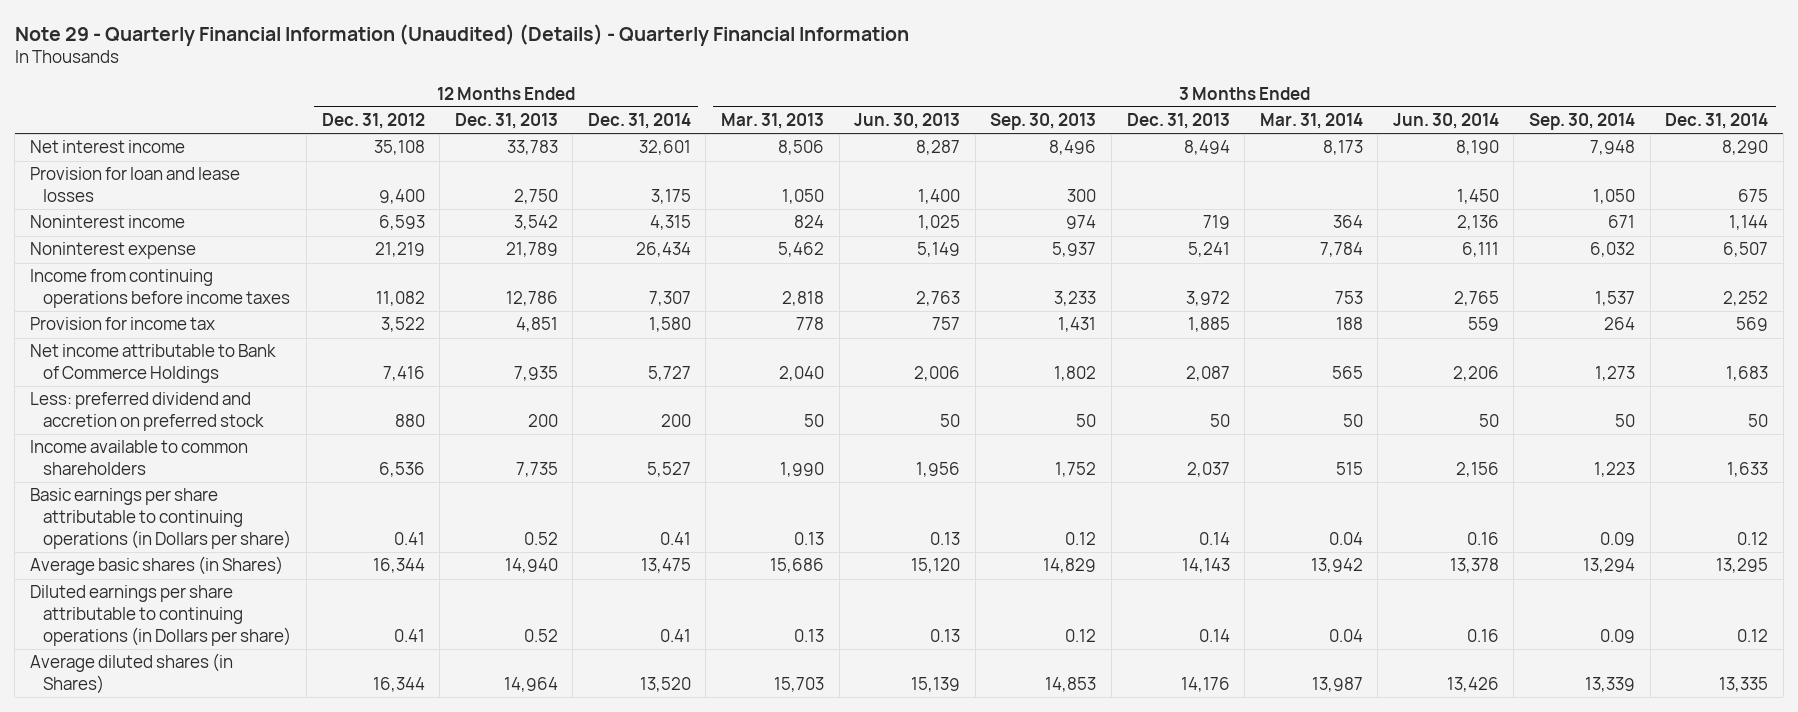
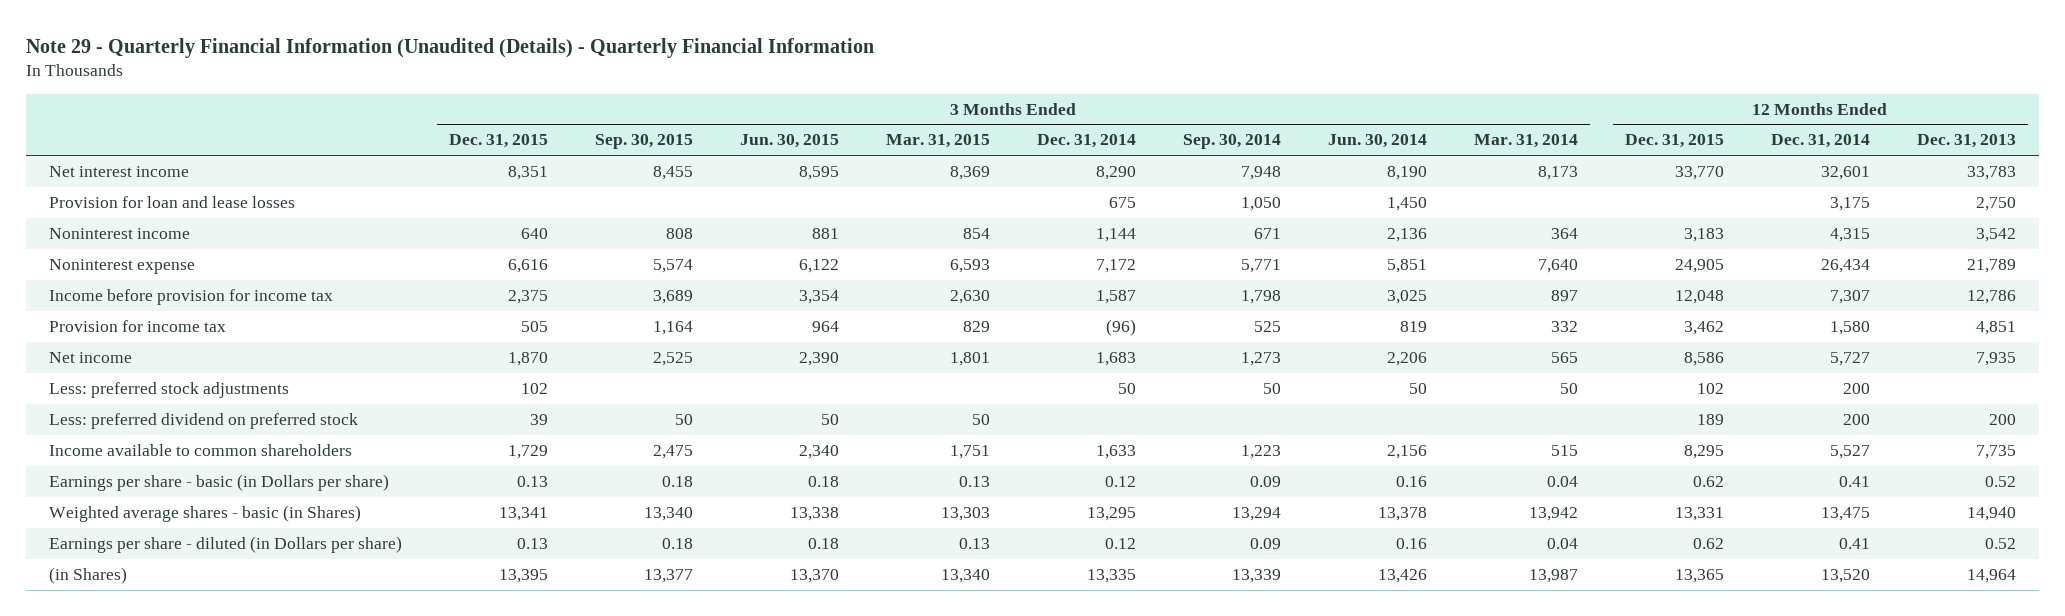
- Note 29 - Quarterly Financial Information (Unaudited) (Details) - Quarterly Financial Information
+ Note 29 - Quarterly Financial Information (Unaudited (Details) - Quarterly Financial Information
- | 12 Months Ended Dec. 31, 2012 | 12 Months Ended Dec. 31, 2013 | 12 Months Ended Dec. 31, 2014 | 3 Months Ended Mar. 31, 2013 | 3 Months Ended Jun. 30, 2013 | 3 Months Ended Sep. 30, 2013 | 3 Months Ended Dec. 31, 2013 | 3 Months Ended Mar. 31, 2014 | 3 Months Ended Jun. 30, 2014 | 3 Months Ended Sep. 30, 2014 | 3 Months Ended Dec. 31, 2014
+ | 3 Months Ended Dec. 31, 2015 | 3 Months Ended Sep. 30, 2015 | 3 Months Ended Jun. 30, 2015 | 3 Months Ended Mar. 31, 2015 | 3 Months Ended Dec. 31, 2014 | 3 Months Ended Sep. 30, 2014 | 3 Months Ended Jun. 30, 2014 | 3 Months Ended Mar. 31, 2014 | 12 Months Ended Dec. 31, 2015 | 12 Months Ended Dec. 31, 2014 | 12 Months Ended Dec. 31, 2013
- Noninterest expense | 21,219 | 21,789 | 26,434 | 5,462 | 5,149 | 5,937 | 5,241 | 7,784 | 6,111 | 6,032 | 6,507
- Income from continuing operations before income taxes | 11,082 | 12,786 | 7,307 | 2,818 | 2,763 | 3,233 | 3,972 | 753 | 2,765 | 1,537 | 2,252
- Provision for income tax | 3,522 | 4,851 | 1,580 | 778 | 757 | 1,431 | 1,885 | 188 | 559 | 264 | 569
- Net income attributable to Bank of Commerce Holdings | 7,416 | 7,935 | 5,727 | 2,040 | 2,006 | 1,802 | 2,087 | 565 | 2,206 | 1,273 | 1,683
- Less: preferred dividend and accretion on preferred stock | 880 | 200 | 200 | 50 | 50 | 50 | 50 | 50 | 50 | 50 | 50
+ Noninterest expense | 6,616 | 5,574 | 6,122 | 6,593 | 7,172 | 5,771 | 5,851 | 7,640 | 24,905 | 26,434 | 21,789
+ Income before provision for income tax | 2,375 | 3,689 | 3,354 | 2,630 | 1,587 | 1,798 | 3,025 | 897 | 12,048 | 7,307 | 12,786
+ Provision for income tax | 505 | 1,164 | 964 | 829 | (96) | 525 | 819 | 332 | 3,462 | 1,580 | 4,851
+ Net income | 1,870 | 2,525 | 2,390 | 1,801 | 1,683 | 1,273 | 2,206 | 565 | 8,586 | 5,727 | 7,935
+ Less: preferred stock adjustments | 102 | | | | 50 | 50 | 50 | 50 | 102 | 200 |
+ Less: preferred dividend on preferred stock | 39 | 50 | 50 | 50 | | | | | 189 | 200 | 200
- Basic earnings per share attributable to continuing operations (in Dollars per share) | 0.41 | 0.52 | 0.41 | 0.13 | 0.13 | 0.12 | 0.14 | 0.04 | 0.16 | 0.09 | 0.12
- Average basic shares (in Shares) | 16,344 | 14,940 | 13,475 | 15,686 | 15,120 | 14,829 | 14,143 | 13,942 | 13,378 | 13,294 | 13,295
- Diluted earnings per share attributable to continuing operations (in Dollars per share) | 0.41 | 0.52 | 0.41 | 0.13 | 0.13 | 0.12 | 0.14 | 0.04 | 0.16 | 0.09 | 0.12
- Average diluted shares (in Shares) | 16,344 | 14,964 | 13,520 | 15,703 | 15,139 | 14,853 | 14,176 | 13,987 | 13,426 | 13,339 | 13,335
+ Earnings per share - basic (in Dollars per share) | 0.13 | 0.18 | 0.18 | 0.13 | 0.12 | 0.09 | 0.16 | 0.04 | 0.62 | 0.41 | 0.52
+ Weighted average shares - basic (in Shares) | 13,341 | 13,340 | 13,338 | 13,303 | 13,295 | 13,294 | 13,378 | 13,942 | 13,331 | 13,475 | 14,940
+ Earnings per share - diluted (in Dollars per share) | 0.13 | 0.18 | 0.18 | 0.13 | 0.12 | 0.09 | 0.16 | 0.04 | 0.62 | 0.41 | 0.52
+ (in Shares) | 13,395 | 13,377 | 13,370 | 13,340 | 13,335 | 13,339 | 13,426 | 13,987 | 13,365 | 13,520 | 14,964

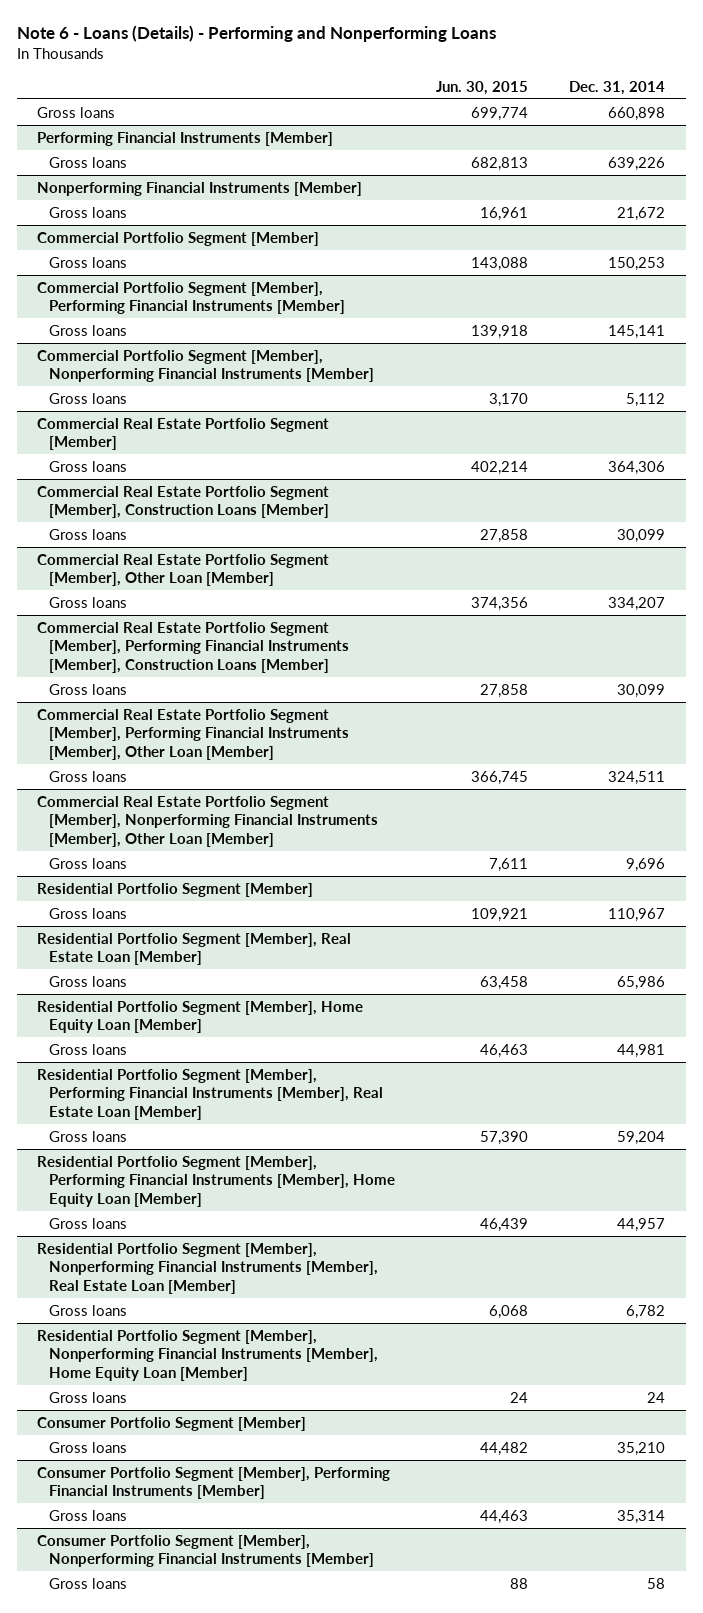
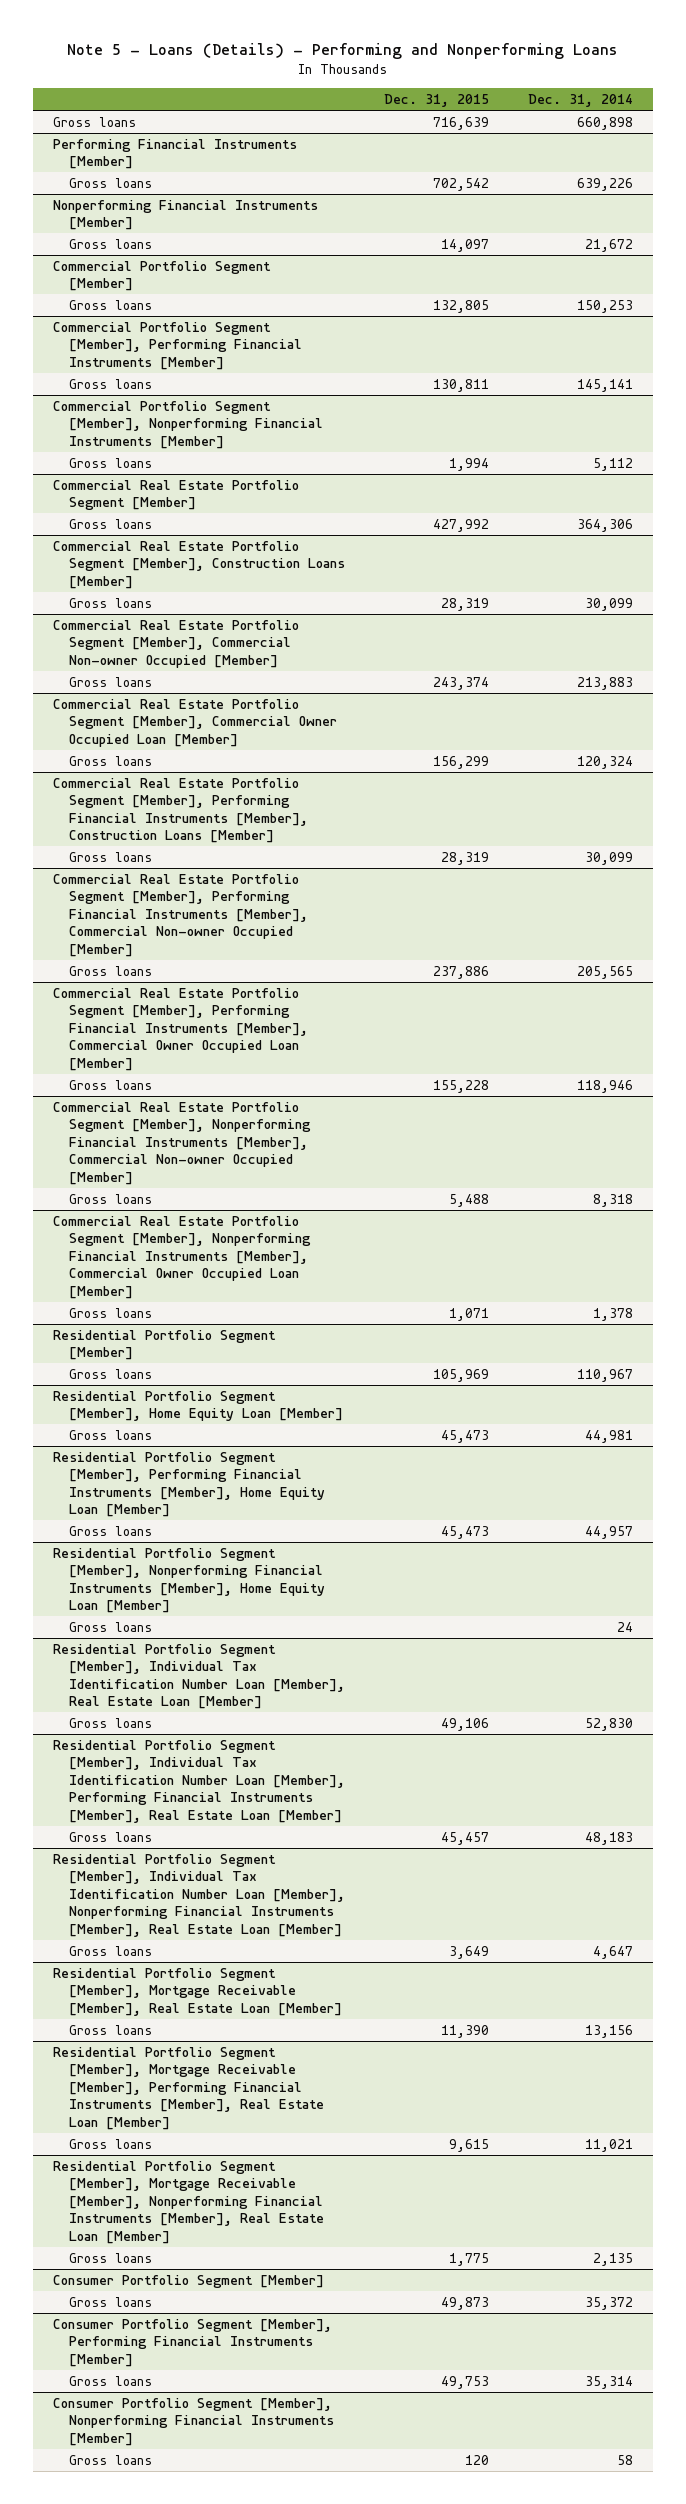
- Note 6 - Loans (Details) - Performing and Nonperforming Loans
+ Note 5 - Loans (Details) - Performing and Nonperforming Loans
- | Jun. 30, 2015 | Dec. 31, 2014
+ | Dec. 31, 2015 | Dec. 31, 2014
- Commercial Real Estate Portfolio Segment [Member], Other Loan [Member]
- Gross loans | 374,356 | 334,207
+ Commercial Real Estate Portfolio Segment [Member], Commercial Non-owner Occupied [Member]
+ Gross loans | 243,374 | 213,883
+ Commercial Real Estate Portfolio Segment [Member], Commercial Owner Occupied Loan [Member]
+ Gross loans | 156,299 | 120,324
- Commercial Real Estate Portfolio Segment [Member], Performing Financial Instruments [Member], Other Loan [Member]
- Gross loans | 366,745 | 324,511
- Commercial Real Estate Portfolio Segment [Member], Nonperforming Financial Instruments [Member], Other Loan [Member]
- Gross loans | 7,611 | 9,696
+ Commercial Real Estate Portfolio Segment [Member], Performing Financial Instruments [Member], Commercial Non-owner Occupied [Member]
+ Gross loans | 237,886 | 205,565
+ Commercial Real Estate Portfolio Segment [Member], Performing Financial Instruments [Member], Commercial Owner Occupied Loan [Member]
+ Gross loans | 155,228 | 118,946
+ Commercial Real Estate Portfolio Segment [Member], Nonperforming Financial Instruments [Member], Commercial Non-owner Occupied [Member]
+ Gross loans | 5,488 | 8,318
+ Commercial Real Estate Portfolio Segment [Member], Nonperforming Financial Instruments [Member], Commercial Owner Occupied Loan [Member]
+ Gross loans | 1,071 | 1,378
- Residential Portfolio Segment [Member], Real Estate Loan [Member]
- Gross loans | 63,458 | 65,986
- Residential Portfolio Segment [Member], Performing Financial Instruments [Member], Real Estate Loan [Member]
- Gross loans | 57,390 | 59,204
- Residential Portfolio Segment [Member], Nonperforming Financial Instruments [Member], Real Estate Loan [Member]
- Gross loans | 6,068 | 6,782
+ Residential Portfolio Segment [Member], Individual Tax Identification Number Loan [Member], Real Estate Loan [Member]
+ Gross loans | 49,106 | 52,830
+ Residential Portfolio Segment [Member], Individual Tax Identification Number Loan [Member], Performing Financial Instruments [Member], Real Estate Loan [Member]
+ Gross loans | 45,457 | 48,183
+ Residential Portfolio Segment [Member], Individual Tax Identification Number Loan [Member], Nonperforming Financial Instruments [Member], Real Estate Loan [Member]
+ Gross loans | 3,649 | 4,647
+ Residential Portfolio Segment [Member], Mortgage Receivable [Member], Real Estate Loan [Member]
+ Gross loans | 11,390 | 13,156
+ Residential Portfolio Segment [Member], Mortgage Receivable [Member], Performing Financial Instruments [Member], Real Estate Loan [Member]
+ Gross loans | 9,615 | 11,021
+ Residential Portfolio Segment [Member], Mortgage Receivable [Member], Nonperforming Financial Instruments [Member], Real Estate Loan [Member]
+ Gross loans | 1,775 | 2,135
@ Consumer Portfolio Segment [Member]
- Gross loans | 44,482 | 35,210
+ Gross loans | 49,873 | 35,372

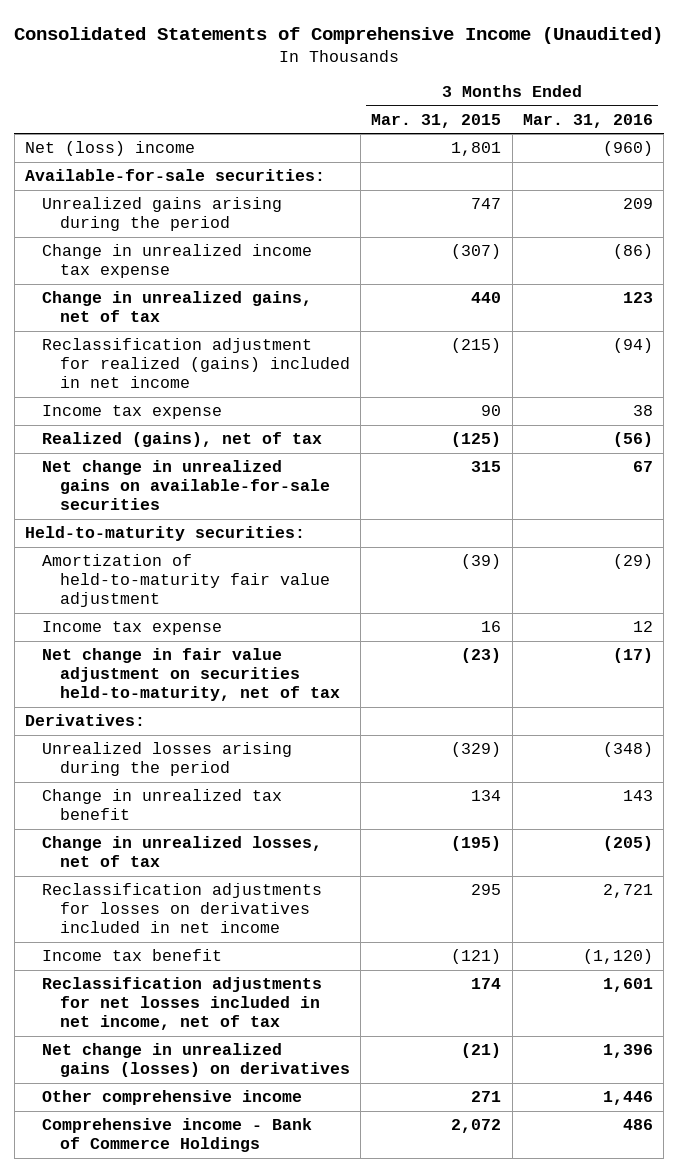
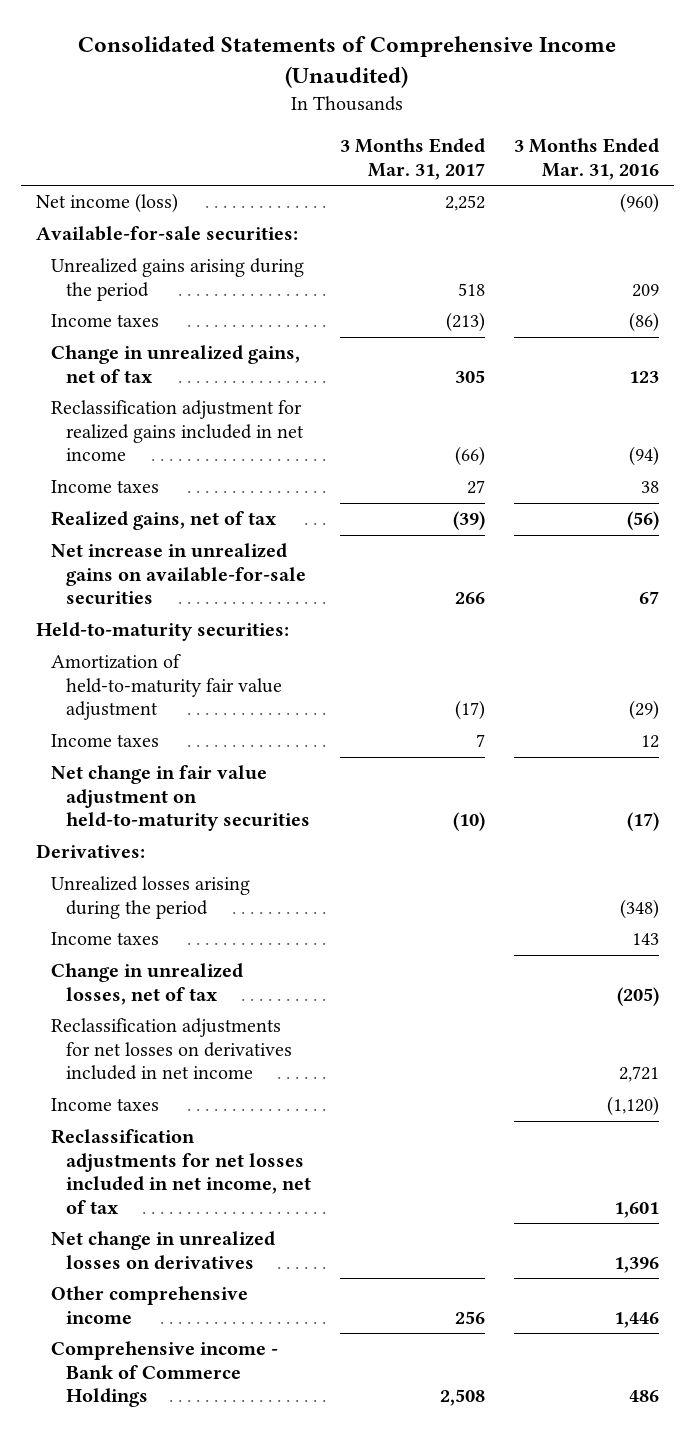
- | 3 Months Ended Mar. 31, 2015 | 3 Months Ended Mar. 31, 2016
+ | 3 Months Ended Mar. 31, 2017 | 3 Months Ended Mar. 31, 2016
- Net (loss) income | 1,801 | (960)
+ Net income (loss) | 2,252 | (960)
- Change in unrealized income tax expense | (307) | (86)
+ Income taxes | (213) | (86)
- Reclassification adjustment for realized (gains) included in net income | (215) | (94)
- Income tax expense | 90 | 38
- Realized (gains), net of tax | (125) | (56)
- Net change in unrealized gains on available-for-sale securities | 315 | 67
+ Reclassification adjustment for realized gains included in net income | (66) | (94)
+ Income taxes | 27 | 38
+ Realized gains, net of tax | (39) | (56)
+ Net increase in unrealized gains on available-for-sale securities | 266 | 67
- Income tax expense | 16 | 12
- Net change in fair value adjustment on securities held-to-maturity, net of tax | (23) | (17)
+ Income taxes | 7 | 12
+ Net change in fair value adjustment on held-to-maturity securities | (10) | (17)
- Change in unrealized tax benefit | 134 | 143
+ Income taxes | | 143
- Reclassification adjustments for losses on derivatives included in net income | 295 | 2,721
- Income tax benefit | (121) | (1,120)
+ Reclassification adjustments for net losses on derivatives included in net income | | 2,721
+ Income taxes | | (1,120)
- Net change in unrealized gains (losses) on derivatives | (21) | 1,396
+ Net change in unrealized losses on derivatives | | 1,396

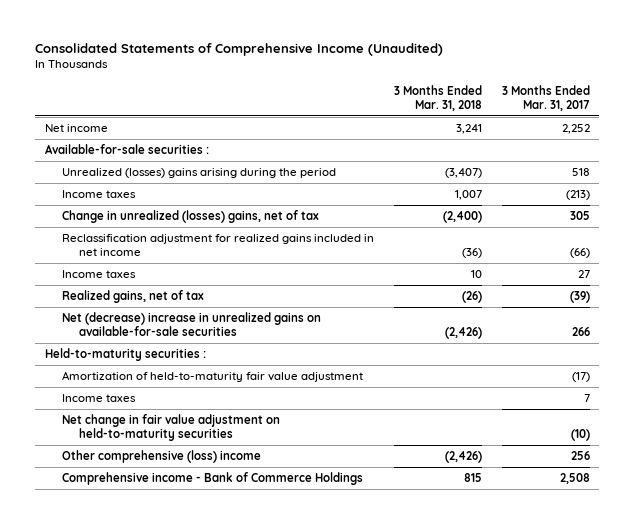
- | 3 Months Ended Mar. 31, 2017 | 3 Months Ended Mar. 31, 2016
+ | 3 Months Ended Mar. 31, 2018 | 3 Months Ended Mar. 31, 2017
- Net income (loss) | 2,252 | (960)
- Available-for-sale securities:
- Unrealized gains arising during the period | 518 | 209
+ Net income | 3,241 | 2,252
+ Available-for-sale securities :
+ Unrealized (losses) gains arising during the period | (3,407) | 518
- Change in unrealized gains, net of tax | 305 | 123
+ Change in unrealized (losses) gains, net of tax | (2,400) | 305
- Net increase in unrealized gains on available-for-sale securities | 266 | 67
- Held-to-maturity securities:
+ Net (decrease) increase in unrealized gains on available-for-sale securities | (2,426) | 266
+ Held-to-maturity securities :
- Derivatives:
- Unrealized losses arising during the period | | (348)
- Income taxes | | 143
- Change in unrealized losses, net of tax | | (205)
- Reclassification adjustments for net losses on derivatives included in net income | | 2,721
- Income taxes | | (1,120)
- Reclassification adjustments for net losses included in net income, net of tax | | 1,601
- Net change in unrealized losses on derivatives | | 1,396
- Other comprehensive income | 256 | 1,446
+ Other comprehensive (loss) income | (2,426) | 256

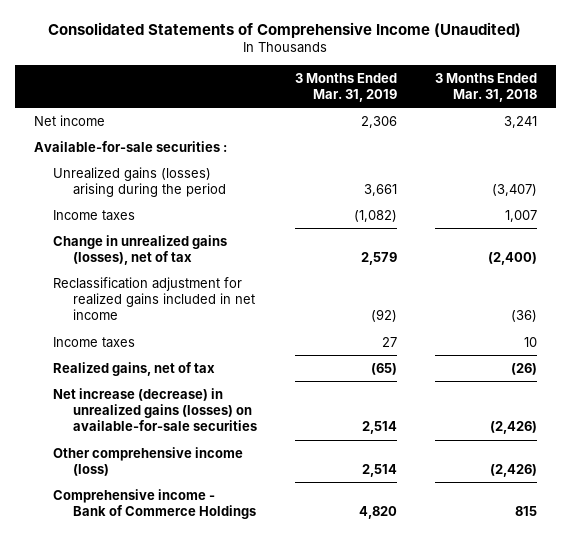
- | 3 Months Ended Mar. 31, 2018 | 3 Months Ended Mar. 31, 2017
+ | 3 Months Ended Mar. 31, 2019 | 3 Months Ended Mar. 31, 2018
- Unrealized (losses) gains arising during the period | (3,407) | 518
+ Unrealized gains (losses) arising during the period | 3,661 | (3,407)
- Change in unrealized (losses) gains, net of tax | (2,400) | 305
+ Change in unrealized gains (losses), net of tax | 2,579 | (2,400)
- Net (decrease) increase in unrealized gains on available-for-sale securities | (2,426) | 266
- Held-to-maturity securities :
- Amortization of held-to-maturity fair value adjustment | | (17)
- Income taxes | | 7
- Net change in fair value adjustment on held-to-maturity securities | | (10)
- Other comprehensive (loss) income | (2,426) | 256
+ Net increase (decrease) in unrealized gains (losses) on available-for-sale securities | 2,514 | (2,426)
+ Other comprehensive income (loss) | 2,514 | (2,426)

